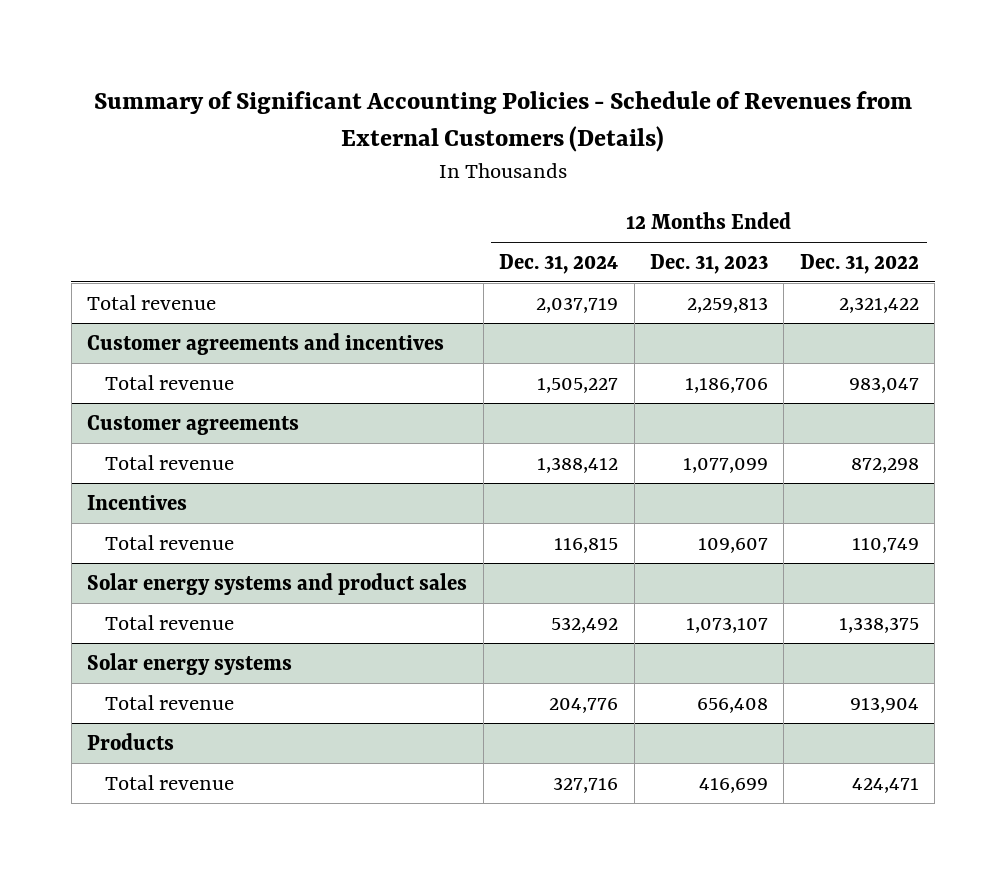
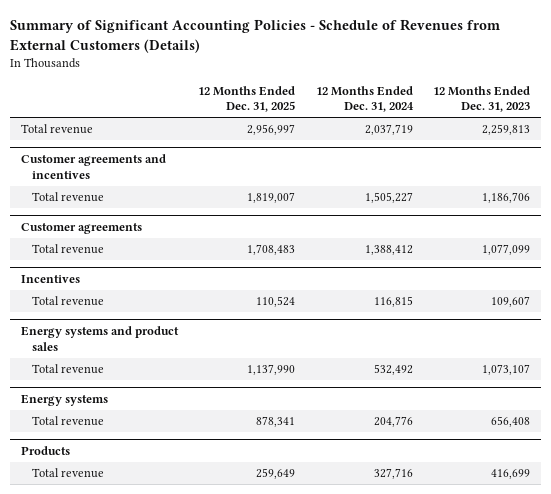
- | 12 Months Ended Dec. 31, 2024 | 12 Months Ended Dec. 31, 2023 | 12 Months Ended Dec. 31, 2022
+ | 12 Months Ended Dec. 31, 2025 | 12 Months Ended Dec. 31, 2024 | 12 Months Ended Dec. 31, 2023
- Solar energy systems and product sales
+ Energy systems and product sales
- Solar energy systems
+ Energy systems

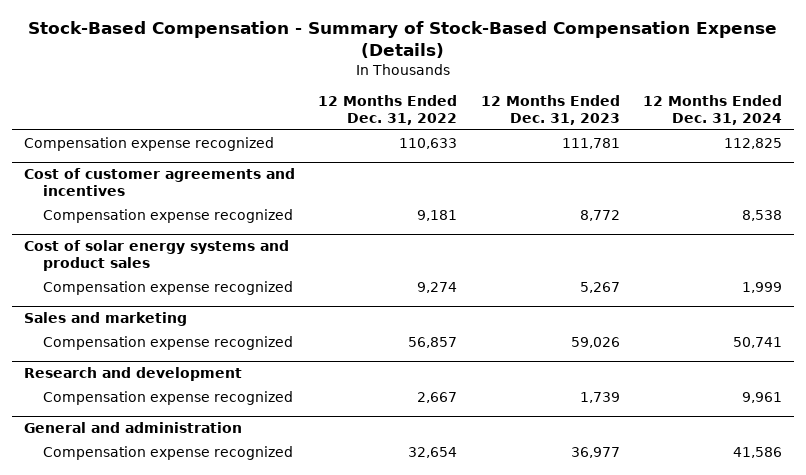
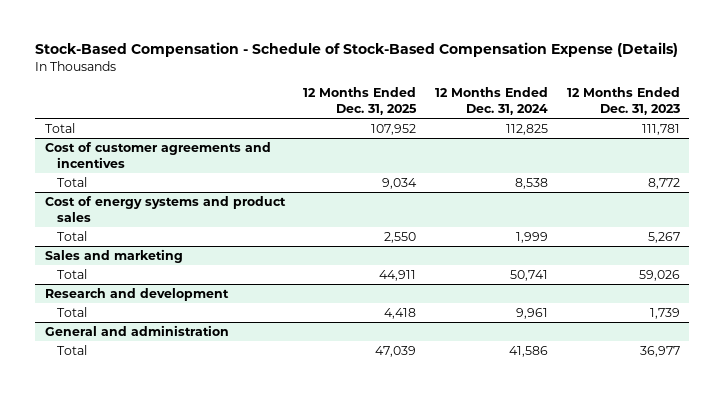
- Stock-Based Compensation - Summary of Stock-Based Compensation Expense (Details)
+ Stock-Based Compensation - Schedule of Stock-Based Compensation Expense (Details)
- | 12 Months Ended Dec. 31, 2022 | 12 Months Ended Dec. 31, 2023 | 12 Months Ended Dec. 31, 2024
+ | 12 Months Ended Dec. 31, 2025 | 12 Months Ended Dec. 31, 2024 | 12 Months Ended Dec. 31, 2023
- Compensation expense recognized | 110,633 | 111,781 | 112,825
+ Total | 107,952 | 112,825 | 111,781
@ Cost of customer agreements and incentives
- Compensation expense recognized | 9,181 | 8,772 | 8,538
- Cost of solar energy systems and product sales
- Compensation expense recognized | 9,274 | 5,267 | 1,999
@ Cost of customer agreements and incentives
+ Total | 9,034 | 8,538 | 8,772
+ Cost of energy systems and product sales
+ Total | 2,550 | 1,999 | 5,267
@ Sales and marketing
- Compensation expense recognized | 56,857 | 59,026 | 50,741
+ Total | 44,911 | 50,741 | 59,026
@ Research and development
- Compensation expense recognized | 2,667 | 1,739 | 9,961
+ Total | 4,418 | 9,961 | 1,739
@ General and administration
- Compensation expense recognized | 32,654 | 36,977 | 41,586
+ Total | 47,039 | 41,586 | 36,977

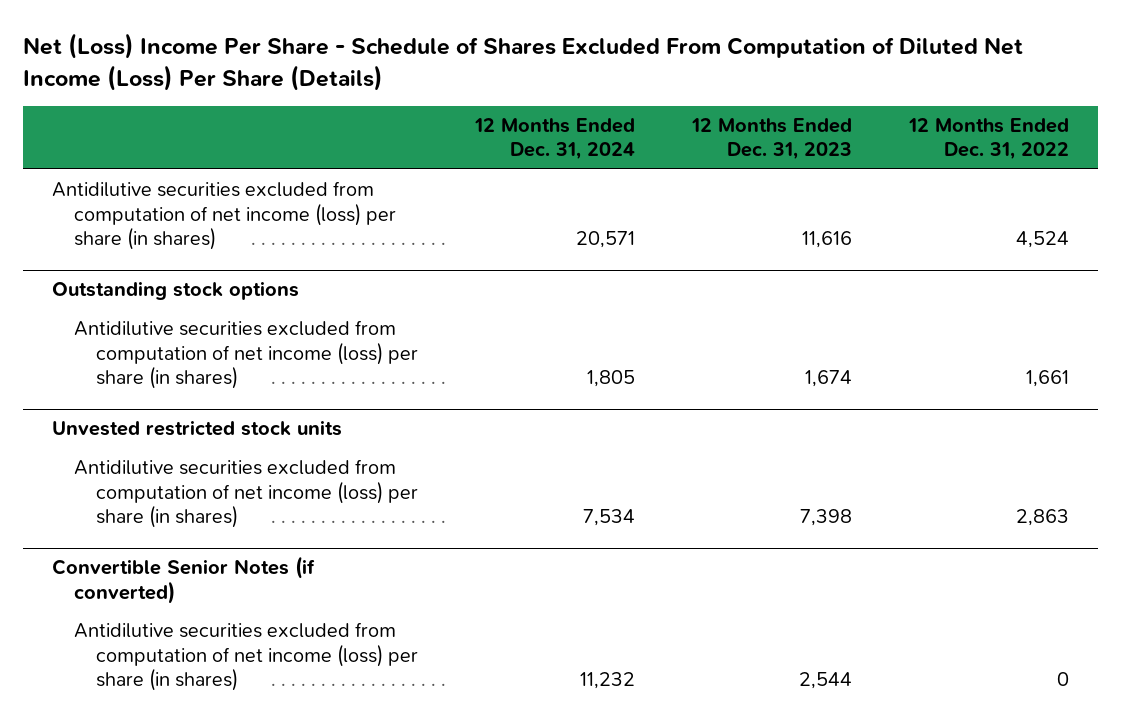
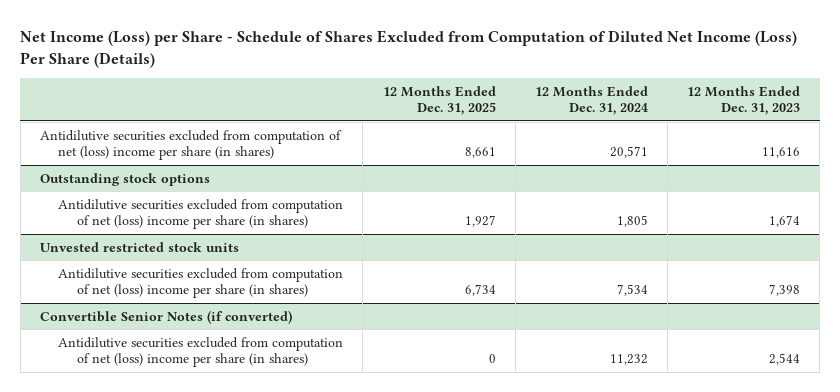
- Net (Loss) Income Per Share - Schedule of Shares Excluded From Computation of Diluted Net Income (Loss) Per Share (Details)
+ Net Income (Loss) per Share - Schedule of Shares Excluded from Computation of Diluted Net Income (Loss) Per Share (Details)
- | 12 Months Ended Dec. 31, 2024 | 12 Months Ended Dec. 31, 2023 | 12 Months Ended Dec. 31, 2022
+ | 12 Months Ended Dec. 31, 2025 | 12 Months Ended Dec. 31, 2024 | 12 Months Ended Dec. 31, 2023
- Antidilutive securities excluded from computation of net income (loss) per share (in shares) | 20,571 | 11,616 | 4,524
+ Antidilutive securities excluded from computation of net (loss) income per share (in shares) | 8,661 | 20,571 | 11,616
@ Outstanding stock options
- Antidilutive securities excluded from computation of net income (loss) per share (in shares) | 1,805 | 1,674 | 1,661
+ Antidilutive securities excluded from computation of net (loss) income per share (in shares) | 1,927 | 1,805 | 1,674
@ Unvested restricted stock units
- Antidilutive securities excluded from computation of net income (loss) per share (in shares) | 7,534 | 7,398 | 2,863
+ Antidilutive securities excluded from computation of net (loss) income per share (in shares) | 6,734 | 7,534 | 7,398
@ Convertible Senior Notes (if converted)
- Antidilutive securities excluded from computation of net income (loss) per share (in shares) | 11,232 | 2,544 | 0
+ Antidilutive securities excluded from computation of net (loss) income per share (in shares) | 0 | 11,232 | 2,544

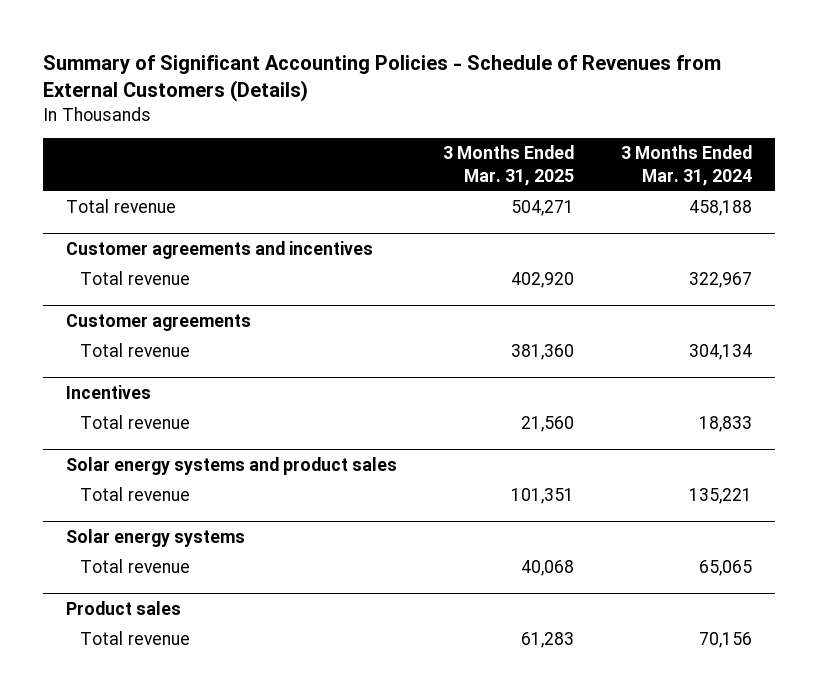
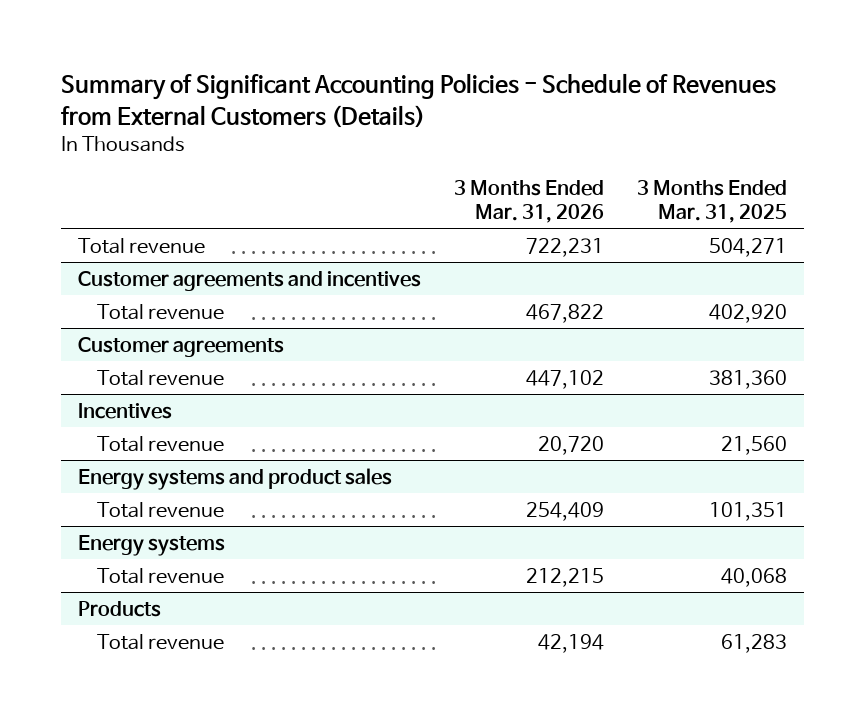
- | 3 Months Ended Mar. 31, 2025 | 3 Months Ended Mar. 31, 2024
+ | 3 Months Ended Mar. 31, 2026 | 3 Months Ended Mar. 31, 2025
- Solar energy systems and product sales
+ Energy systems and product sales
- Solar energy systems
+ Energy systems
- Product sales
+ Products

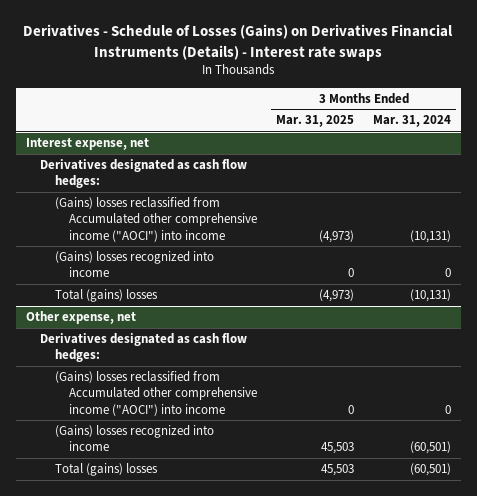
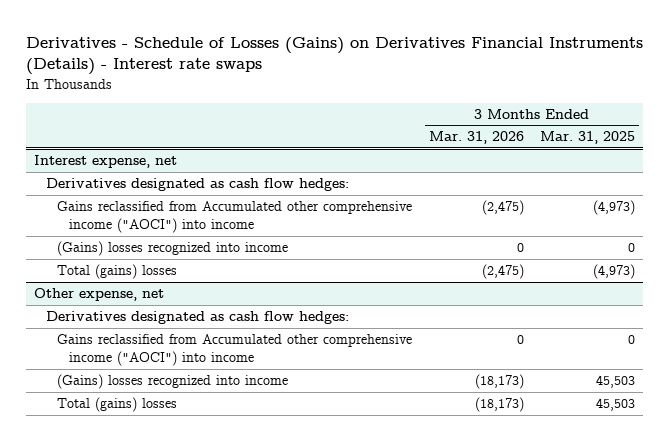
- | 3 Months Ended Mar. 31, 2025 | 3 Months Ended Mar. 31, 2024
+ | 3 Months Ended Mar. 31, 2026 | 3 Months Ended Mar. 31, 2025
@ Interest expense, net
- (Gains) losses reclassified from Accumulated other comprehensive income ("AOCI") into income | (4,973) | (10,131)
+ Gains reclassified from Accumulated other comprehensive income ("AOCI") into income | (2,475) | (4,973)
@ Other expense, net
- (Gains) losses reclassified from Accumulated other comprehensive income ("AOCI") into income | 0 | 0
+ Gains reclassified from Accumulated other comprehensive income ("AOCI") into income | 0 | 0

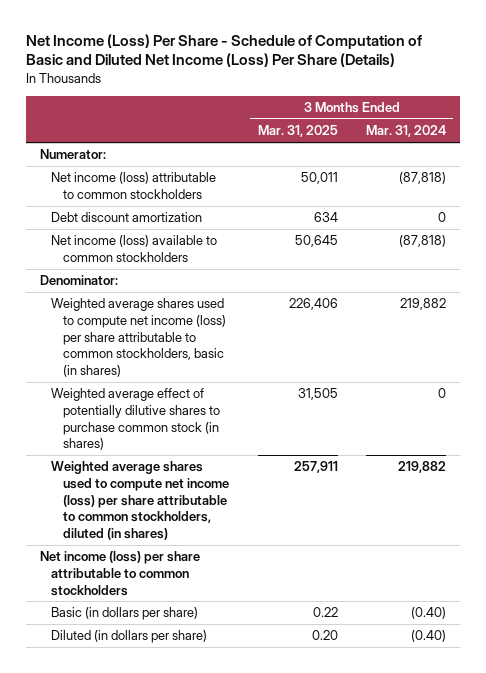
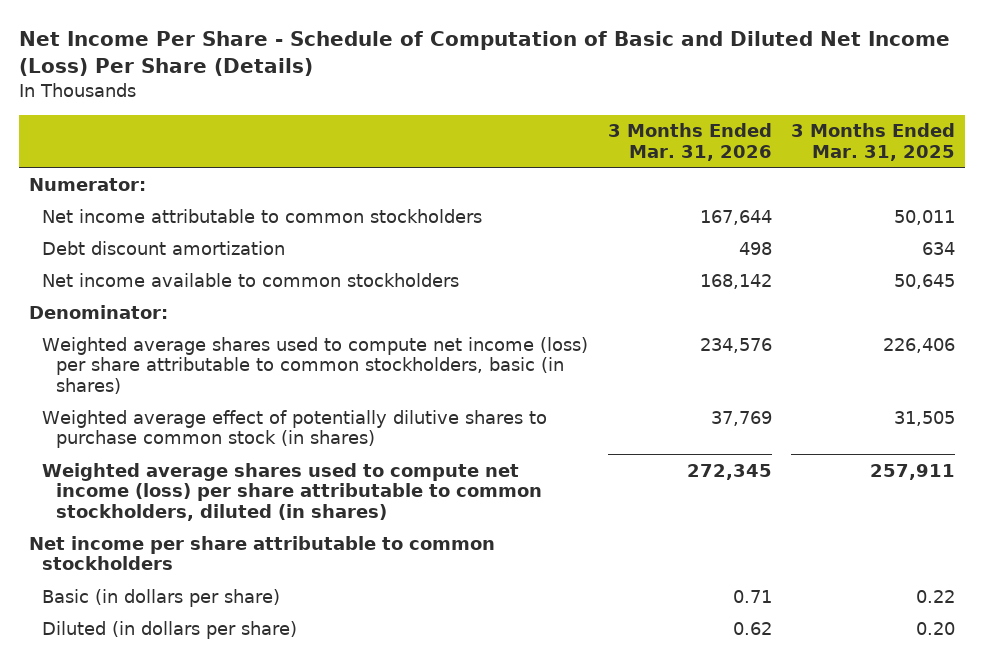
- Net Income (Loss) Per Share - Schedule of Computation of Basic and Diluted Net Income (Loss) Per Share (Details)
+ Net Income Per Share - Schedule of Computation of Basic and Diluted Net Income (Loss) Per Share (Details)
- | 3 Months Ended Mar. 31, 2025 | 3 Months Ended Mar. 31, 2024
+ | 3 Months Ended Mar. 31, 2026 | 3 Months Ended Mar. 31, 2025
- Net income (loss) attributable to common stockholders | 50,011 | (87,818)
+ Net income attributable to common stockholders | 167,644 | 50,011
- Net income (loss) available to common stockholders | 50,645 | (87,818)
+ Net income available to common stockholders | 168,142 | 50,645
- Net income (loss) per share attributable to common stockholders
+ Net income per share attributable to common stockholders

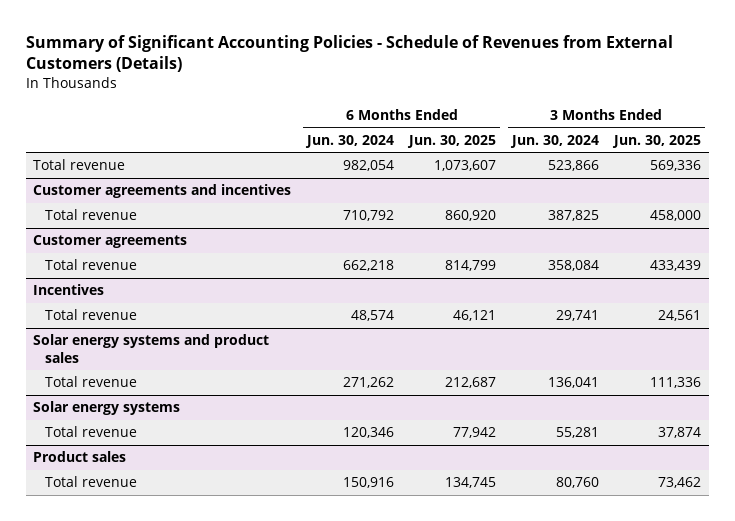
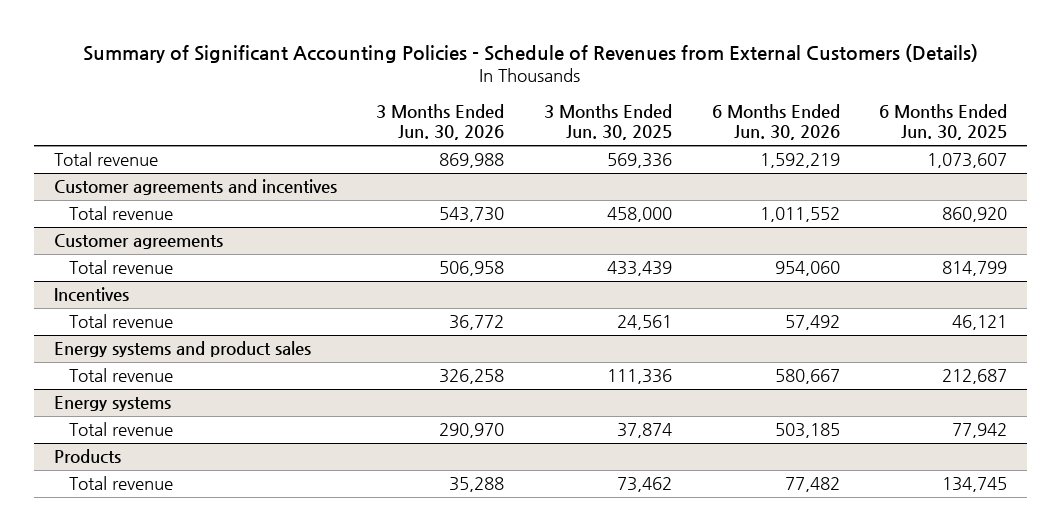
- | 6 Months Ended Jun. 30, 2024 | 6 Months Ended Jun. 30, 2025 | 3 Months Ended Jun. 30, 2024 | 3 Months Ended Jun. 30, 2025
+ | 3 Months Ended Jun. 30, 2026 | 3 Months Ended Jun. 30, 2025 | 6 Months Ended Jun. 30, 2026 | 6 Months Ended Jun. 30, 2025
- Solar energy systems and product sales
+ Energy systems and product sales
- Solar energy systems
+ Energy systems
- Product sales
+ Products

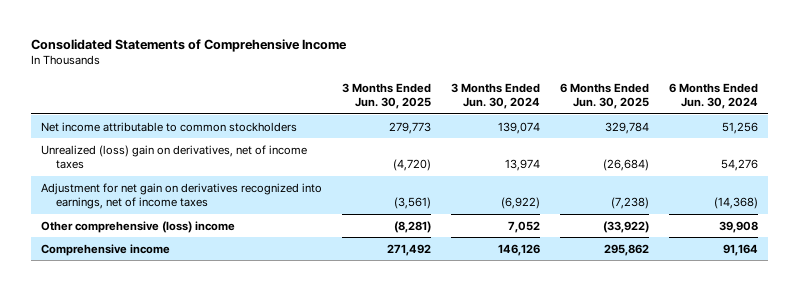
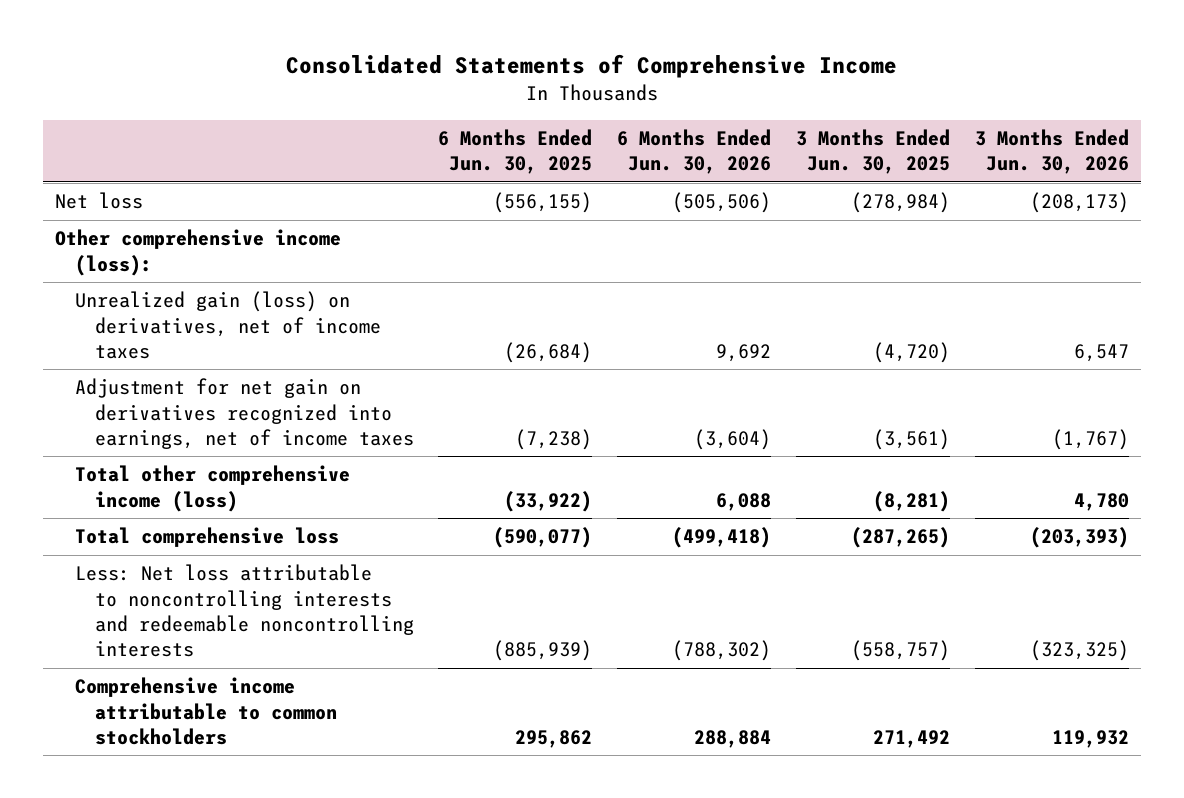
- | 3 Months Ended Jun. 30, 2025 | 3 Months Ended Jun. 30, 2024 | 6 Months Ended Jun. 30, 2025 | 6 Months Ended Jun. 30, 2024
+ | 6 Months Ended Jun. 30, 2025 | 6 Months Ended Jun. 30, 2026 | 3 Months Ended Jun. 30, 2025 | 3 Months Ended Jun. 30, 2026
- Net income attributable to common stockholders | 279,773 | 139,074 | 329,784 | 51,256
- Unrealized (loss) gain on derivatives, net of income taxes | (4,720) | 13,974 | (26,684) | 54,276
+ Net loss | (556,155) | (505,506) | (278,984) | (208,173)
+ Other comprehensive income (loss):
+ Unrealized gain (loss) on derivatives, net of income taxes | (26,684) | 9,692 | (4,720) | 6,547
- Other comprehensive (loss) income | (8,281) | 7,052 | (33,922) | 39,908
- Comprehensive income | 271,492 | 146,126 | 295,862 | 91,164
+ Total other comprehensive income (loss) | (33,922) | 6,088 | (8,281) | 4,780
+ Total comprehensive loss | (590,077) | (499,418) | (287,265) | (203,393)
+ Less: Net loss attributable to noncontrolling interests and redeemable noncontrolling interests | (885,939) | (788,302) | (558,757) | (323,325)
+ Comprehensive income attributable to common stockholders | 295,862 | 288,884 | 271,492 | 119,932

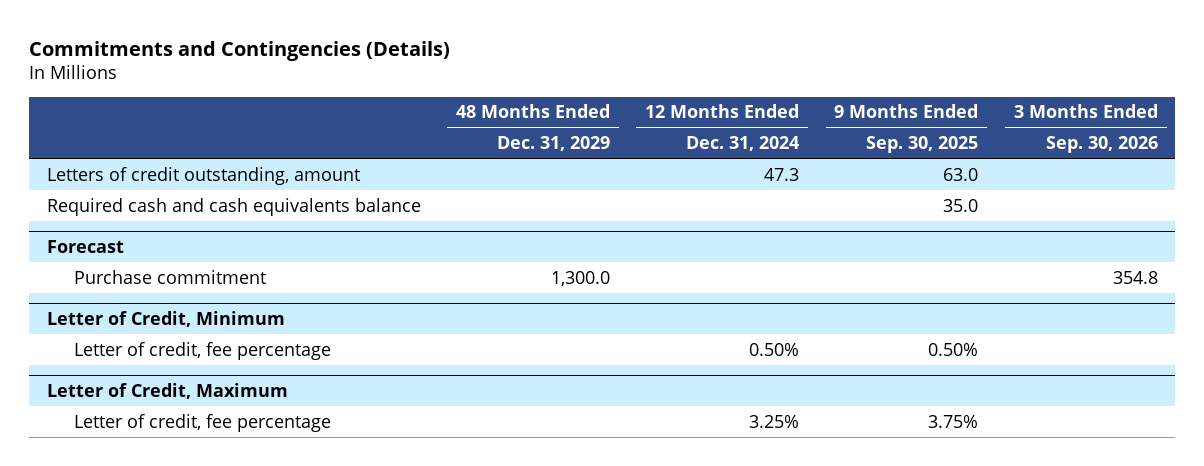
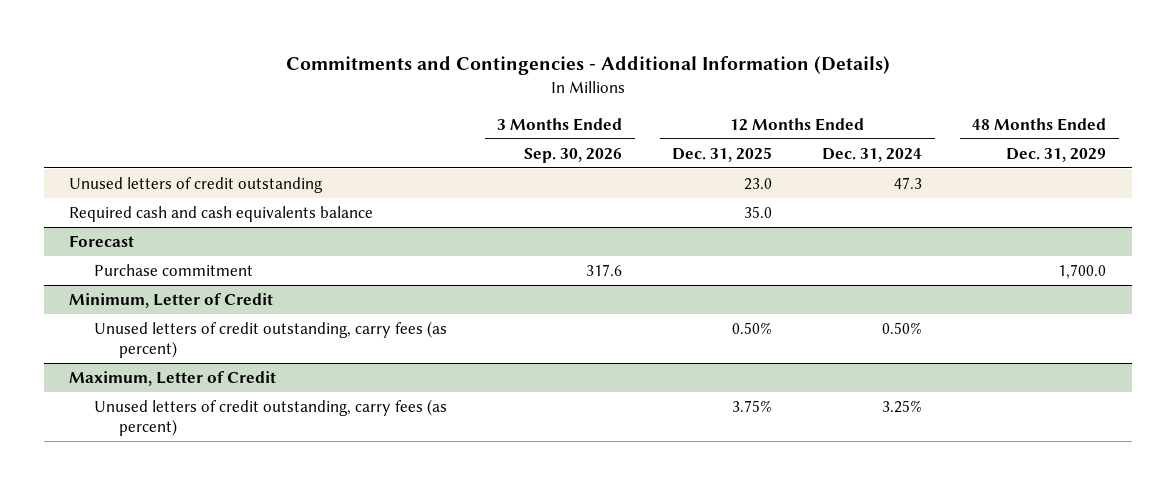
- Commitments and Contingencies (Details)
+ Commitments and Contingencies - Additional Information (Details)
- | 48 Months Ended Dec. 31, 2029 | 12 Months Ended Dec. 31, 2024 | 9 Months Ended Sep. 30, 2025 | 3 Months Ended Sep. 30, 2026
+ | 3 Months Ended Sep. 30, 2026 | 12 Months Ended Dec. 31, 2025 | 12 Months Ended Dec. 31, 2024 | 48 Months Ended Dec. 31, 2029
- Letters of credit outstanding, amount | | 47.3 | 63.0 |
+ Unused letters of credit outstanding | | 23.0 | 47.3 |
@ Forecast
- Purchase commitment | 1,300.0 | | | 354.8
- Letter of Credit, Minimum
- Letter of credit, fee percentage | | 0.50% | 0.50% |
- Letter of Credit, Maximum
- Letter of credit, fee percentage | | 3.25% | 3.75% |
@ Forecast
+ Purchase commitment | 317.6 | | | 1,700.0
+ Minimum, Letter of Credit
+ Unused letters of credit outstanding, carry fees (as percent) | | 0.50% | 0.50% |
+ Maximum, Letter of Credit
+ Unused letters of credit outstanding, carry fees (as percent) | | 3.75% | 3.25% |

